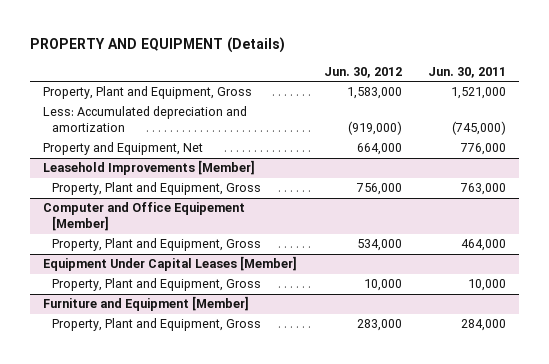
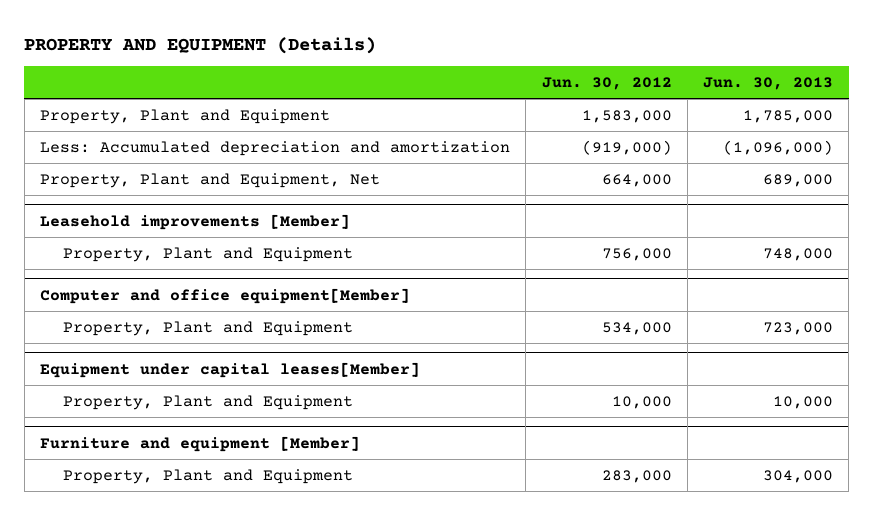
- | Jun. 30, 2012 | Jun. 30, 2011
+ | Jun. 30, 2012 | Jun. 30, 2013
- Property, Plant and Equipment, Gross | 1,583,000 | 1,521,000
+ Property, Plant and Equipment | 1,583,000 | 1,785,000
- Property and Equipment, Net | 664,000 | 776,000
- Leasehold Improvements [Member]
- Property, Plant and Equipment, Gross | 756,000 | 763,000
- Computer and Office Equipement [Member]
- Property, Plant and Equipment, Gross | 534,000 | 464,000
- Equipment Under Capital Leases [Member]
- Property, Plant and Equipment, Gross | 10,000 | 10,000
- Furniture and Equipment [Member]
- Property, Plant and Equipment, Gross | 283,000 | 284,000
+ Property, Plant and Equipment, Net | 664,000 | 689,000
+ Leasehold improvements [Member]
+ Property, Plant and Equipment | 756,000 | 748,000
+ Computer and office equipment[Member]
+ Property, Plant and Equipment | 534,000 | 723,000
+ Equipment under capital leases[Member]
+ Property, Plant and Equipment | 10,000 | 10,000
+ Furniture and equipment [Member]
+ Property, Plant and Equipment | 283,000 | 304,000

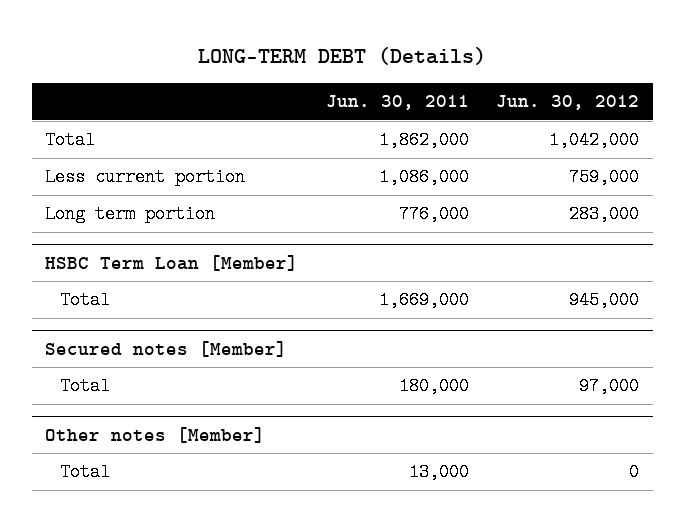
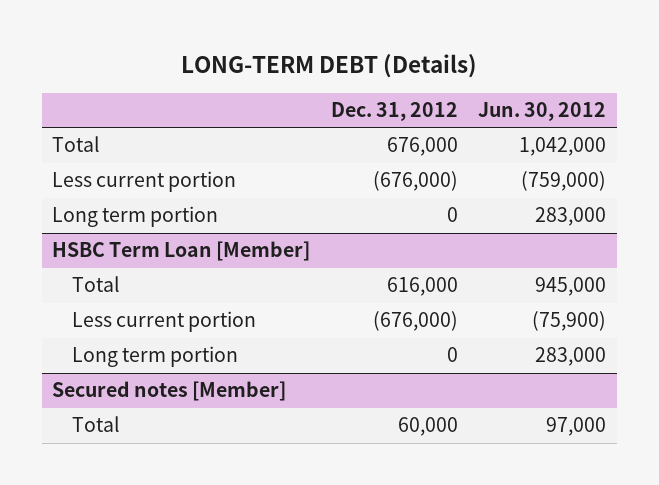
- | Jun. 30, 2011 | Jun. 30, 2012
+ | Dec. 31, 2012 | Jun. 30, 2012
- Less current portion | 1,086,000 | 759,000
+ Less current portion | (676,000) | (759,000)
@ HSBC Term Loan [Member]
+ Less current portion | (676,000) | (75,900)
+ Long term portion | 0 | 283,000
- Other notes [Member]
- Total | 13,000 | 0

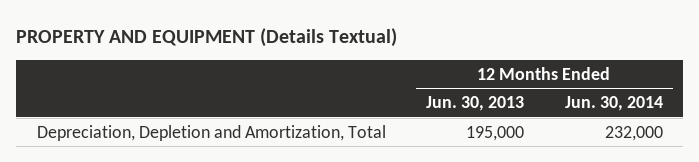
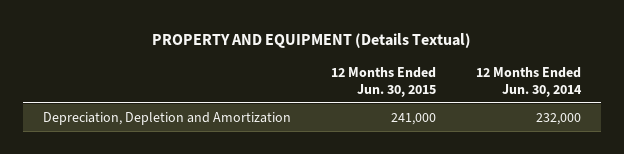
- | 12 Months Ended Jun. 30, 2013 | 12 Months Ended Jun. 30, 2014
+ | 12 Months Ended Jun. 30, 2015 | 12 Months Ended Jun. 30, 2014
- Depreciation, Depletion and Amortization, Total | 195,000 | 232,000
+ Depreciation, Depletion and Amortization | 241,000 | 232,000

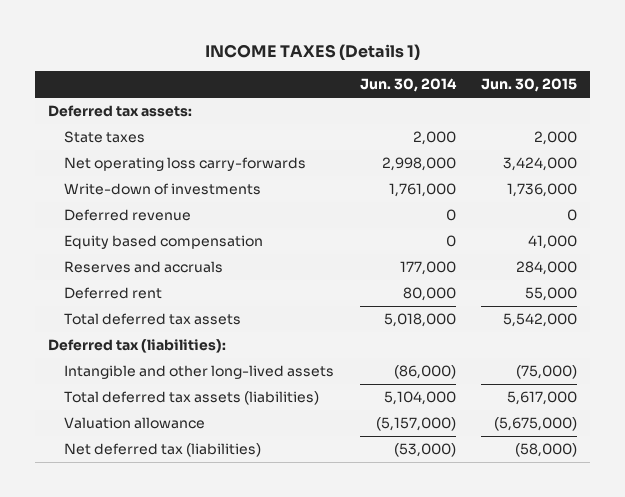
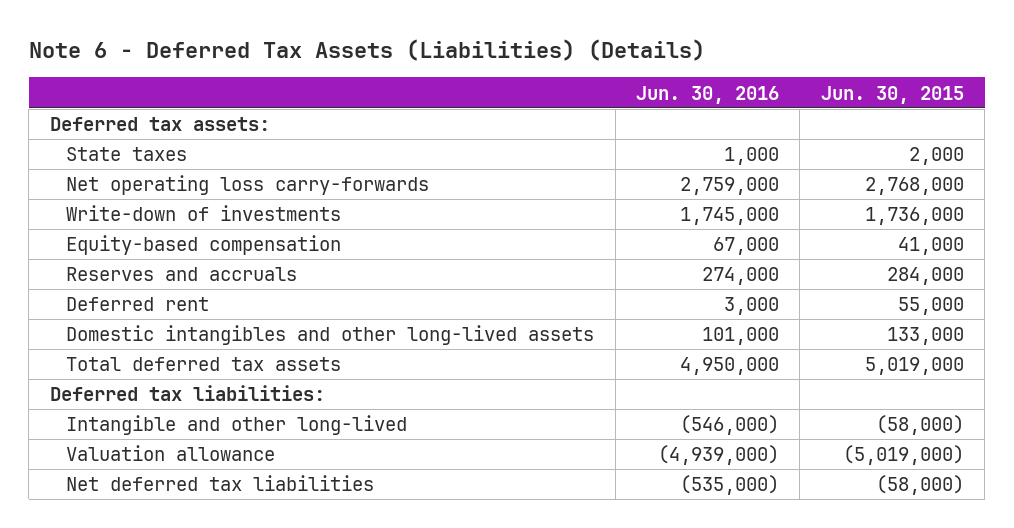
- INCOME TAXES (Details 1)
+ Note 6 - Deferred Tax Assets (Liabilities) (Details)
- | Jun. 30, 2014 | Jun. 30, 2015
+ | Jun. 30, 2016 | Jun. 30, 2015
- Net operating loss carry-forwards | 2,998,000 | 3,424,000
+ Net operating loss carry-forwards | 2,759,000 | 2,768,000
- Deferred revenue | 0 | 0
- Equity based compensation | 0 | 41,000
+ Equity-based compensation | 67,000 | 41,000
- Total deferred tax assets | 5,018,000 | 5,542,000
- Deferred tax (liabilities):
- Intangible and other long-lived assets | (86,000) | (75,000)
- Total deferred tax assets (liabilities) | 5,104,000 | 5,617,000
- Valuation allowance | (5,157,000) | (5,675,000)
- Net deferred tax (liabilities) | (53,000) | (58,000)
+ Domestic intangibles and other long-lived assets | 101,000 | 133,000
+ Total deferred tax assets | 4,950,000 | 5,019,000
+ Deferred tax liabilities:
+ Intangible and other long-lived | (546,000) | (58,000)
+ Valuation allowance | (4,939,000) | (5,019,000)
+ Net deferred tax liabilities | (535,000) | (58,000)

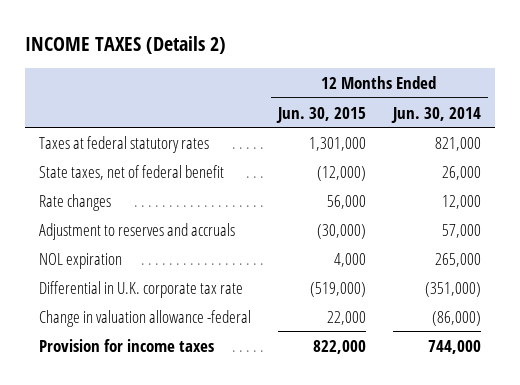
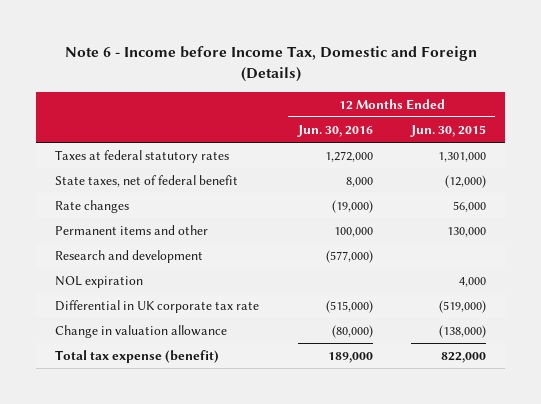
- INCOME TAXES (Details 2)
+ Note 6 - Income before Income Tax, Domestic and Foreign (Details)
- | 12 Months Ended Jun. 30, 2015 | 12 Months Ended Jun. 30, 2014
+ | 12 Months Ended Jun. 30, 2016 | 12 Months Ended Jun. 30, 2015
- Adjustment to reserves and accruals | (30,000) | 57,000
+ Permanent items and other | 100,000 | 130,000
+ Research and development | (577,000) |
- Differential in U.K. corporate tax rate | (519,000) | (351,000)
- Change in valuation allowance -federal | 22,000 | (86,000)
- Provision for income taxes | 822,000 | 744,000
+ Differential in UK corporate tax rate | (515,000) | (519,000)
+ Change in valuation allowance | (80,000) | (138,000)
+ Total tax expense (benefit) | 189,000 | 822,000

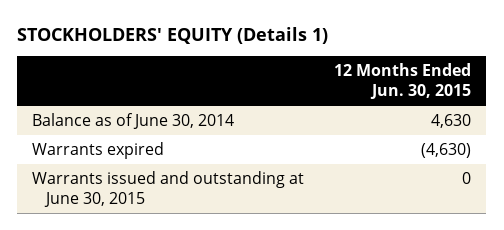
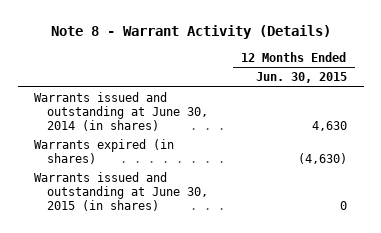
- STOCKHOLDERS' EQUITY (Details 1)
+ Note 8 - Warrant Activity (Details)
- Balance as of June 30, 2014 | 4,630
- Warrants expired | (4,630)
- Warrants issued and outstanding at June 30, 2015 | 0
+ Warrants issued and outstanding at June 30, 2014 (in shares) | 4,630
+ Warrants expired (in shares) | (4,630)
+ Warrants issued and outstanding at June 30, 2015 (in shares) | 0

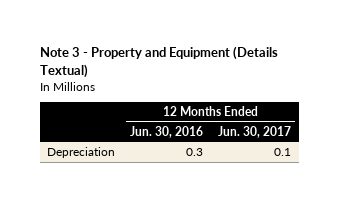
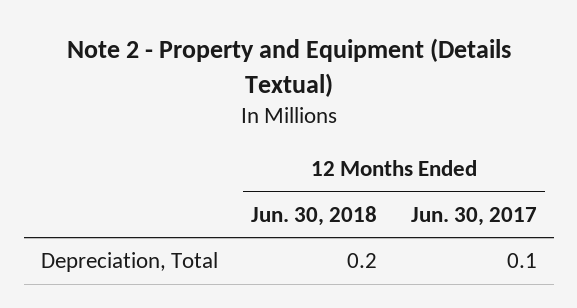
- Note 3 - Property and Equipment (Details Textual)
+ Note 2 - Property and Equipment (Details Textual)
- | 12 Months Ended Jun. 30, 2016 | 12 Months Ended Jun. 30, 2017
+ | 12 Months Ended Jun. 30, 2018 | 12 Months Ended Jun. 30, 2017
- Depreciation | 0.3 | 0.1
+ Depreciation, Total | 0.2 | 0.1

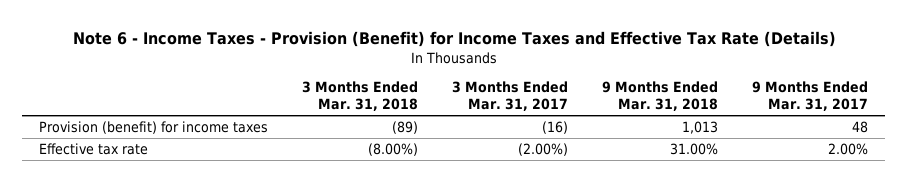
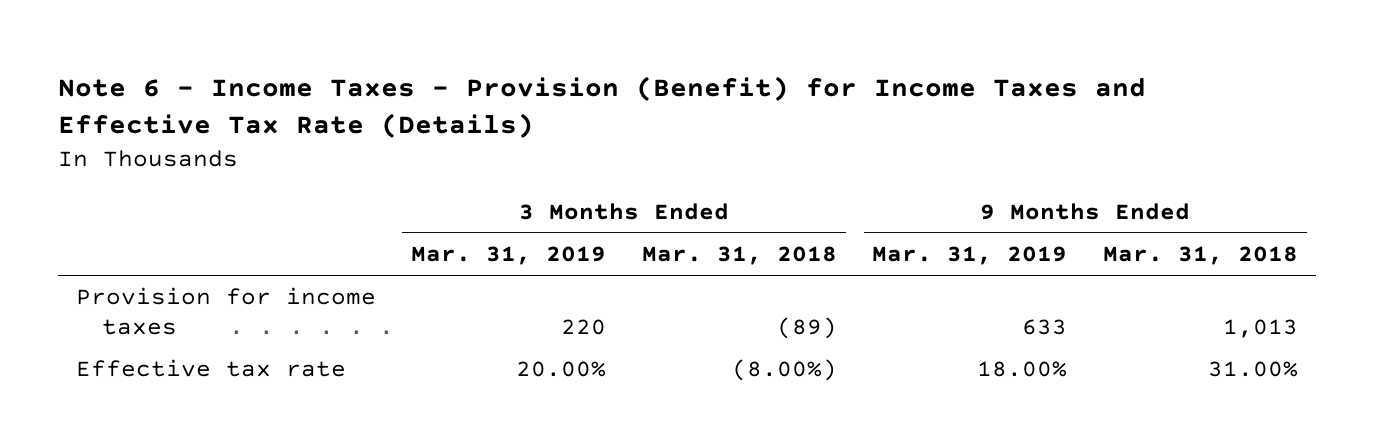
- | 3 Months Ended Mar. 31, 2018 | 3 Months Ended Mar. 31, 2017 | 9 Months Ended Mar. 31, 2018 | 9 Months Ended Mar. 31, 2017
+ | 3 Months Ended Mar. 31, 2019 | 3 Months Ended Mar. 31, 2018 | 9 Months Ended Mar. 31, 2019 | 9 Months Ended Mar. 31, 2018
- Provision (benefit) for income taxes | (89) | (16) | 1,013 | 48
+ Provision for income taxes | 220 | (89) | 633 | 1,013

